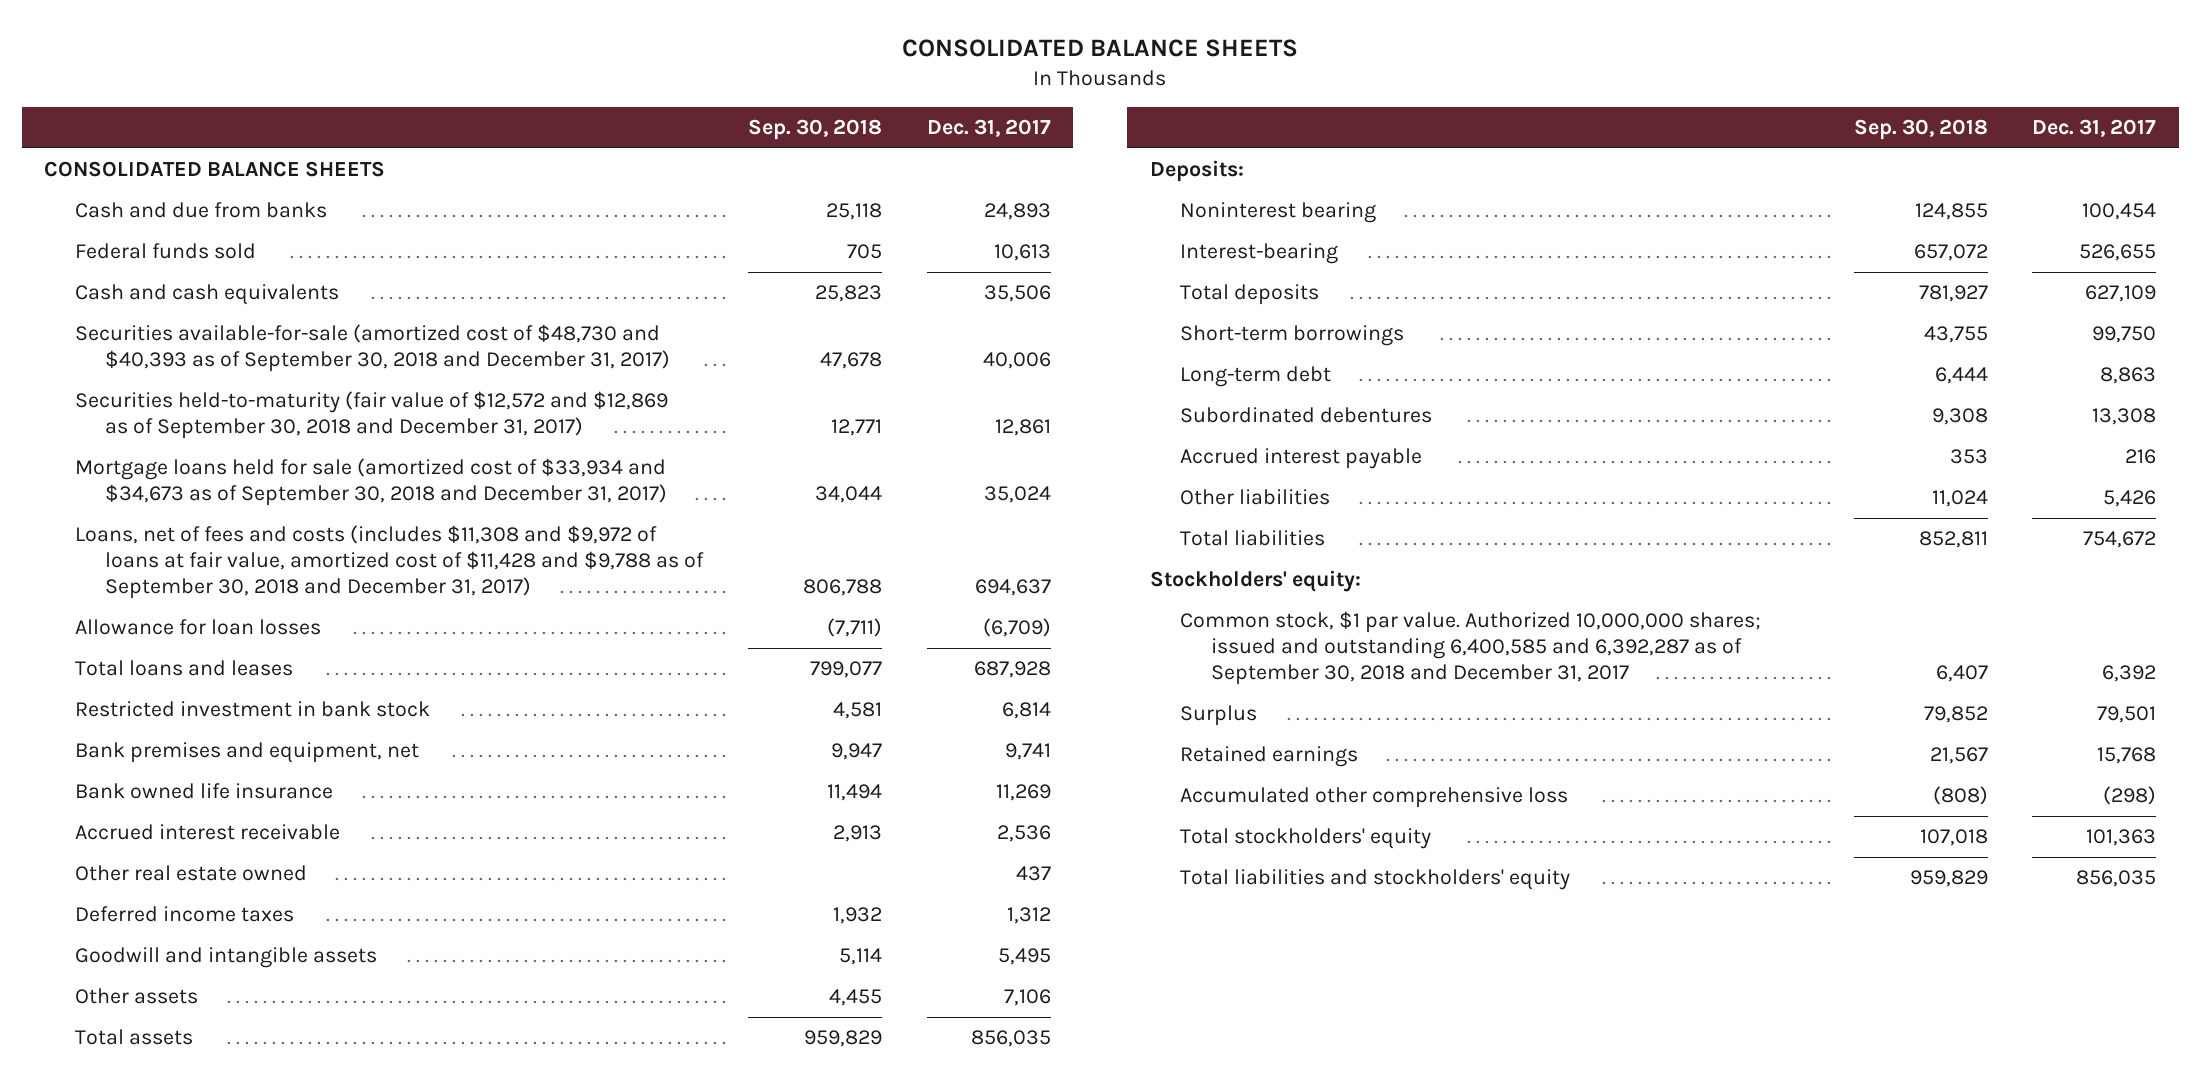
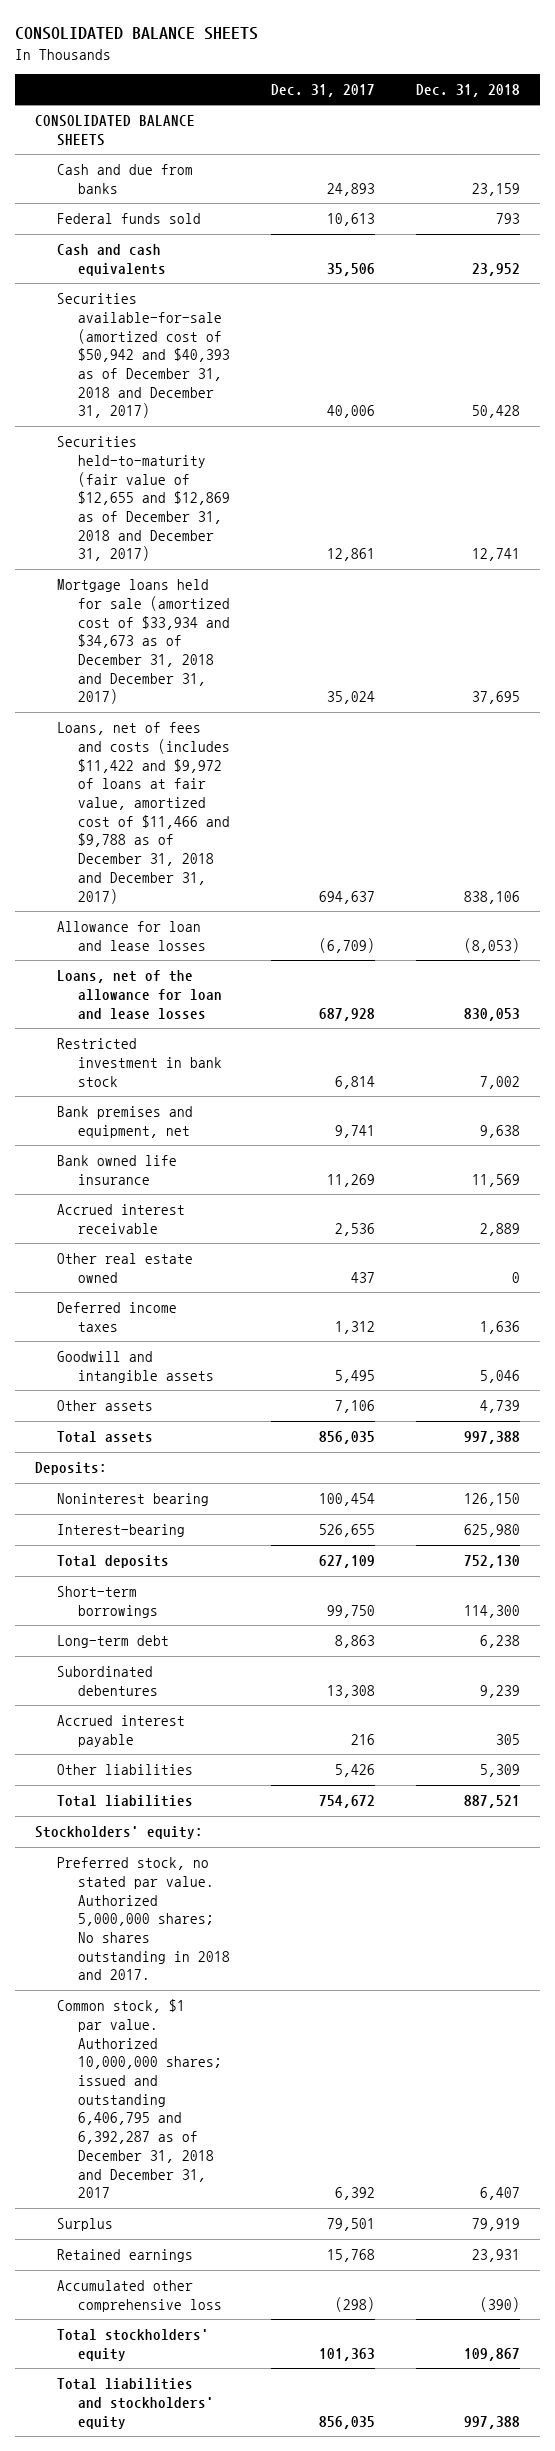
- | Sep. 30, 2018 | Dec. 31, 2017
+ | Dec. 31, 2017 | Dec. 31, 2018
- Securities available-for-sale (amortized cost of $48,730 and $40,393 as of September 30, 2018 and December 31, 2017) | 47,678 | 40,006
- Securities held-to-maturity (fair value of $12,572 and $12,869 as of September 30, 2018 and December 31, 2017) | 12,771 | 12,861
- Mortgage loans held for sale (amortized cost of $33,934 and $34,673 as of September 30, 2018 and December 31, 2017) | 34,044 | 35,024
- Loans, net of fees and costs (includes $11,308 and $9,972 of loans at fair value, amortized cost of $11,428 and $9,788 as of September 30, 2018 and December 31, 2017) | 806,788 | 694,637
- Allowance for loan losses | (7,711) | (6,709)
- Total loans and leases | 799,077 | 687,928
+ Securities available-for-sale (amortized cost of $50,942 and $40,393 as of December 31, 2018 and December 31, 2017) | 40,006 | 50,428
+ Securities held-to-maturity (fair value of $12,655 and $12,869 as of December 31, 2018 and December 31, 2017) | 12,861 | 12,741
+ Mortgage loans held for sale (amortized cost of $33,934 and $34,673 as of December 31, 2018 and December 31, 2017) | 35,024 | 37,695
+ Loans, net of fees and costs (includes $11,422 and $9,972 of loans at fair value, amortized cost of $11,466 and $9,788 as of December 31, 2018 and December 31, 2017) | 694,637 | 838,106
+ Allowance for loan and lease losses | (6,709) | (8,053)
+ Loans, net of the allowance for loan and lease losses | 687,928 | 830,053
- Common stock, $1 par value. Authorized 10,000,000 shares; issued and outstanding 6,400,585 and 6,392,287 as of September 30, 2018 and December 31, 2017 | 6,407 | 6,392
+ Preferred stock, no stated par value. Authorized 5,000,000 shares; No shares outstanding in 2018 and 2017.
+ Common stock, $1 par value. Authorized 10,000,000 shares; issued and outstanding 6,406,795 and 6,392,287 as of December 31, 2018 and December 31, 2017 | 6,392 | 6,407

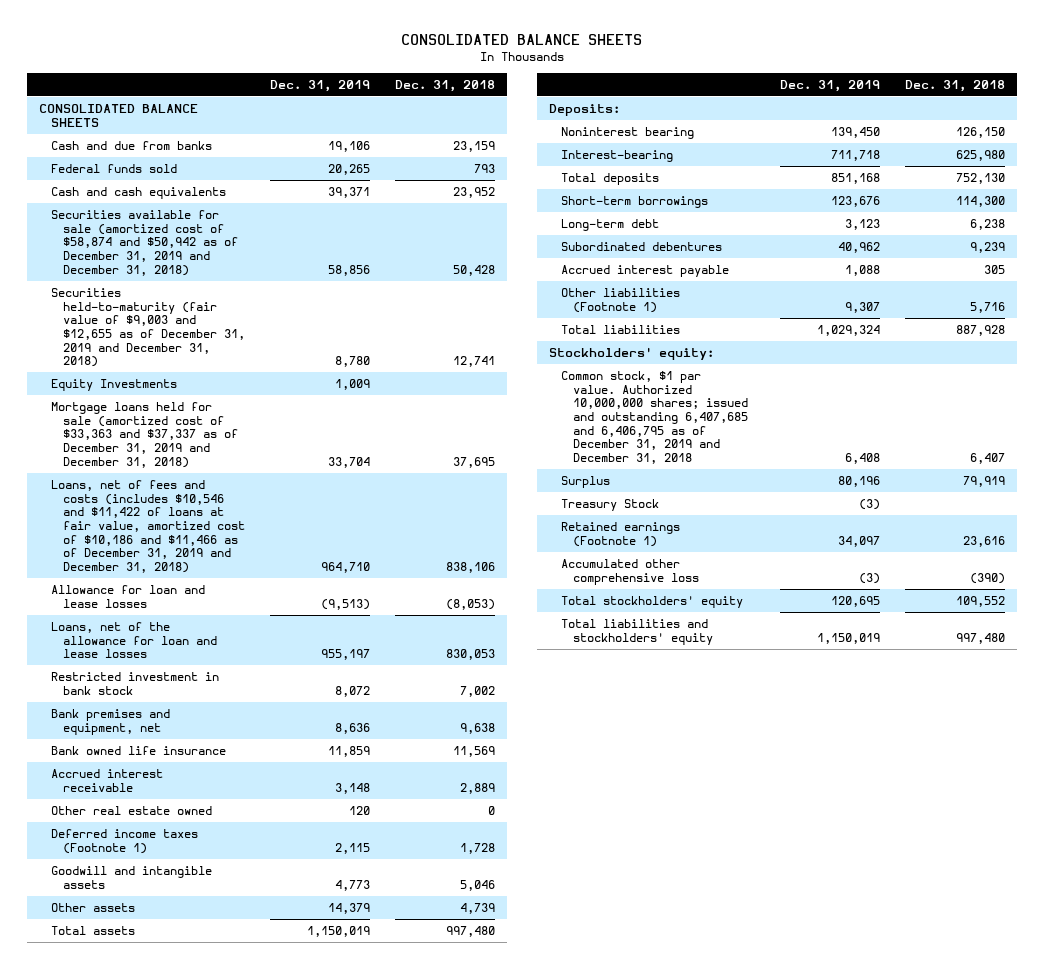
- | Dec. 31, 2017 | Dec. 31, 2018
+ | Dec. 31, 2019 | Dec. 31, 2018
- Securities available-for-sale (amortized cost of $50,942 and $40,393 as of December 31, 2018 and December 31, 2017) | 40,006 | 50,428
- Securities held-to-maturity (fair value of $12,655 and $12,869 as of December 31, 2018 and December 31, 2017) | 12,861 | 12,741
- Mortgage loans held for sale (amortized cost of $33,934 and $34,673 as of December 31, 2018 and December 31, 2017) | 35,024 | 37,695
- Loans, net of fees and costs (includes $11,422 and $9,972 of loans at fair value, amortized cost of $11,466 and $9,788 as of December 31, 2018 and December 31, 2017) | 694,637 | 838,106
+ Securities available for sale (amortized cost of $58,874 and $50,942 as of December 31, 2019 and December 31, 2018) | 58,856 | 50,428
+ Securities held-to-maturity (fair value of $9,003 and $12,655 as of December 31, 2019 and December 31, 2018) | 8,780 | 12,741
+ Equity Investments | 1,009 |
+ Mortgage loans held for sale (amortized cost of $33,363 and $37,337 as of December 31, 2019 and December 31, 2018) | 33,704 | 37,695
+ Loans, net of fees and costs (includes $10,546 and $11,422 of loans at fair value, amortized cost of $10,186 and $11,466 as of December 31, 2019 and December 31, 2018) | 964,710 | 838,106
- Deferred income taxes | 1,312 | 1,636
+ Deferred income taxes (Footnote 1) | 2,115 | 1,728
- Total assets | 856,035 | 997,388
+ Total assets | 1,150,019 | 997,480
- Other liabilities | 5,426 | 5,309
- Total liabilities | 754,672 | 887,521
+ Other liabilities (Footnote 1) | 9,307 | 5,716
+ Total liabilities | 1,029,324 | 887,928
- Preferred stock, no stated par value. Authorized 5,000,000 shares; No shares outstanding in 2018 and 2017.
- Common stock, $1 par value. Authorized 10,000,000 shares; issued and outstanding 6,406,795 and 6,392,287 as of December 31, 2018 and December 31, 2017 | 6,392 | 6,407
+ Common stock, $1 par value. Authorized 10,000,000 shares; issued and outstanding 6,407,685 and 6,406,795 as of December 31, 2019 and December 31, 2018 | 6,408 | 6,407
- Retained earnings | 15,768 | 23,931
+ Treasury Stock | (3) |
+ Retained earnings (Footnote 1) | 34,097 | 23,616
- Total stockholders' equity | 101,363 | 109,867
- Total liabilities and stockholders' equity | 856,035 | 997,388
+ Total stockholders' equity | 120,695 | 109,552
+ Total liabilities and stockholders' equity | 1,150,019 | 997,480

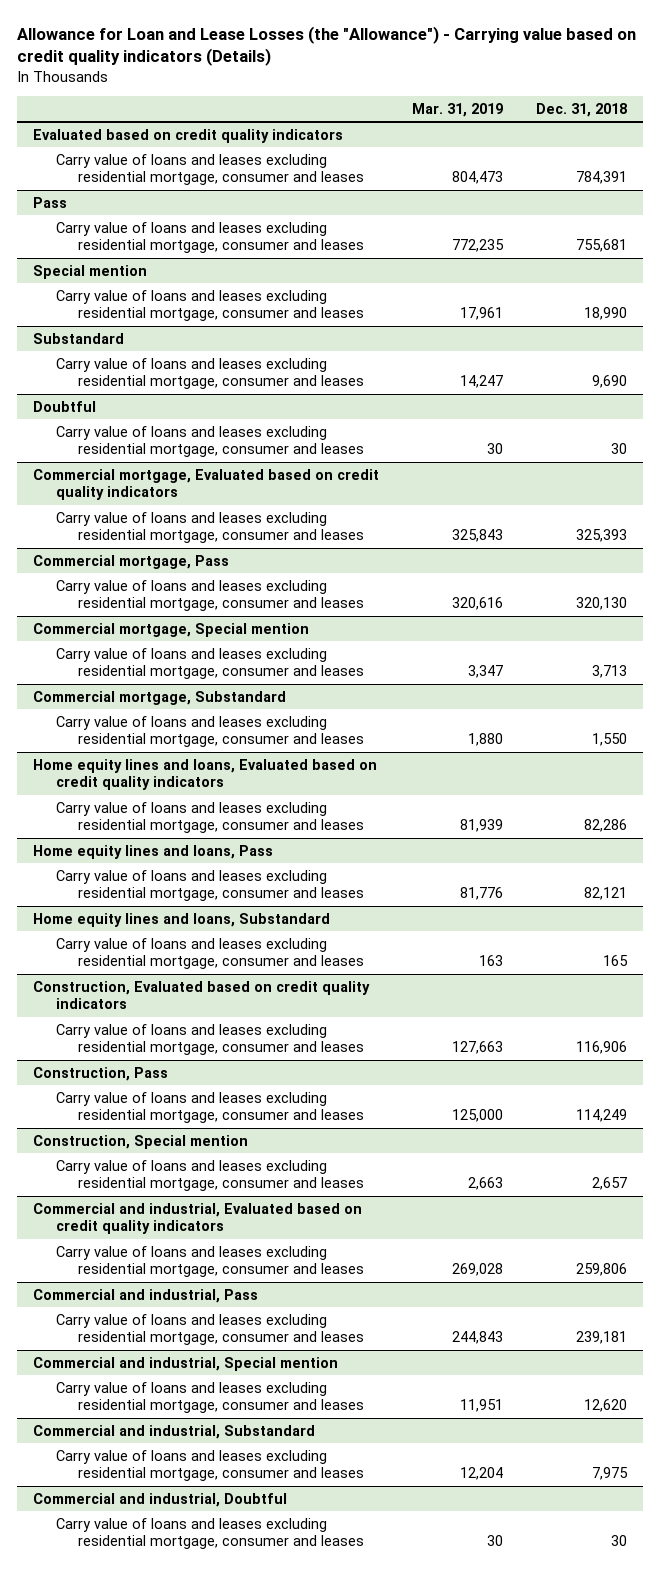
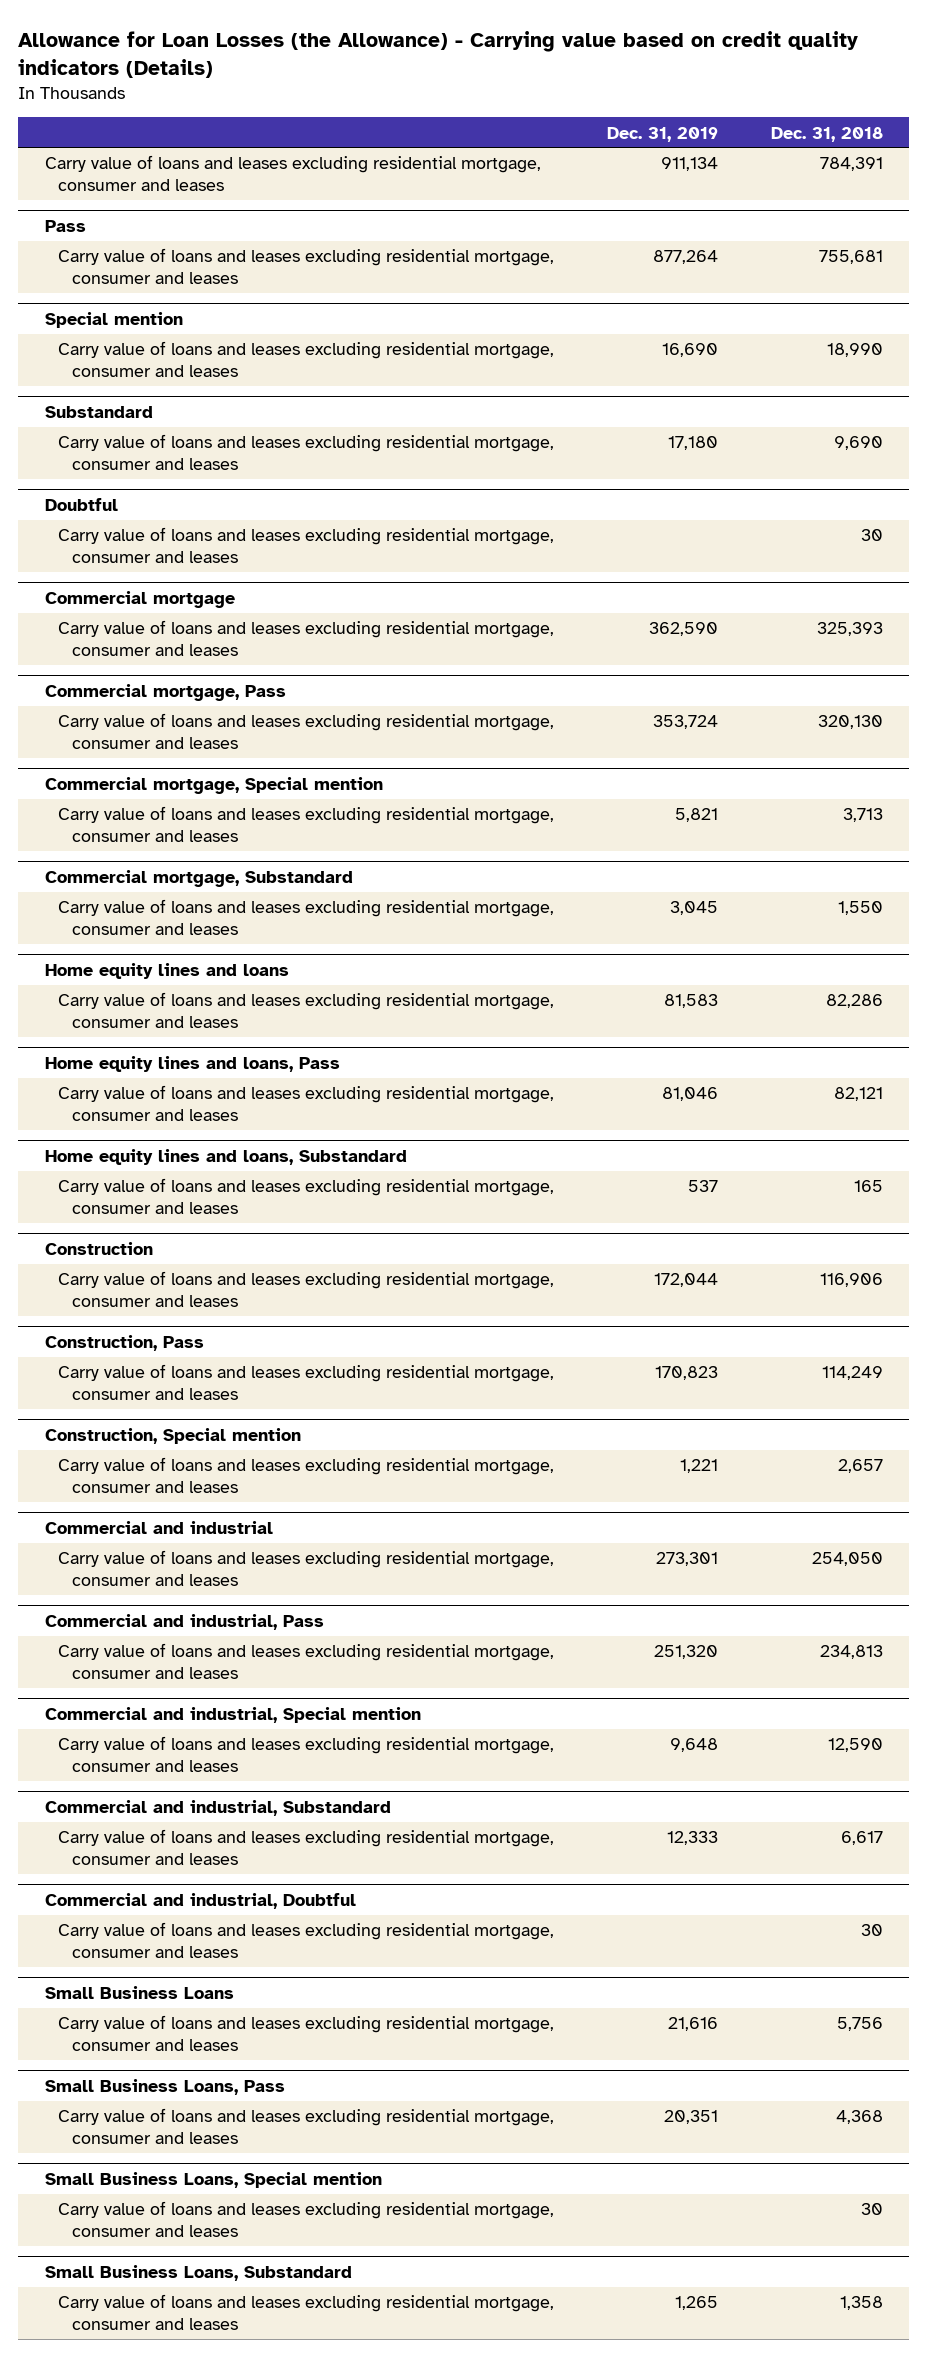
- Allowance for Loan and Lease Losses (the "Allowance") - Carrying value based on credit quality indicators (Details)
+ Allowance for Loan Losses (the Allowance) - Carrying value based on credit quality indicators (Details)
- | Mar. 31, 2019 | Dec. 31, 2018
+ | Dec. 31, 2019 | Dec. 31, 2018
- Evaluated based on credit quality indicators
- Commercial mortgage, Evaluated based on credit quality indicators
+ Commercial mortgage
- Home equity lines and loans, Evaluated based on credit quality indicators
+ Home equity lines and loans
- Construction, Evaluated based on credit quality indicators
+ Construction
- Commercial and industrial, Evaluated based on credit quality indicators
- Carry value of loans and leases excluding residential mortgage, consumer and leases | 269,028 | 259,806
+ Commercial and industrial
+ Carry value of loans and leases excluding residential mortgage, consumer and leases | 273,301 | 254,050
@ Commercial and industrial, Pass
- Carry value of loans and leases excluding residential mortgage, consumer and leases | 244,843 | 239,181
+ Carry value of loans and leases excluding residential mortgage, consumer and leases | 251,320 | 234,813
@ Commercial and industrial, Special mention
- Carry value of loans and leases excluding residential mortgage, consumer and leases | 11,951 | 12,620
+ Carry value of loans and leases excluding residential mortgage, consumer and leases | 9,648 | 12,590
@ Commercial and industrial, Substandard
- Carry value of loans and leases excluding residential mortgage, consumer and leases | 12,204 | 7,975
+ Carry value of loans and leases excluding residential mortgage, consumer and leases | 12,333 | 6,617
+ Small Business Loans
+ Carry value of loans and leases excluding residential mortgage, consumer and leases | 21,616 | 5,756
+ Small Business Loans, Pass
+ Carry value of loans and leases excluding residential mortgage, consumer and leases | 20,351 | 4,368
+ Small Business Loans, Special mention
+ Carry value of loans and leases excluding residential mortgage, consumer and leases | | 30
+ Small Business Loans, Substandard
+ Carry value of loans and leases excluding residential mortgage, consumer and leases | 1,265 | 1,358

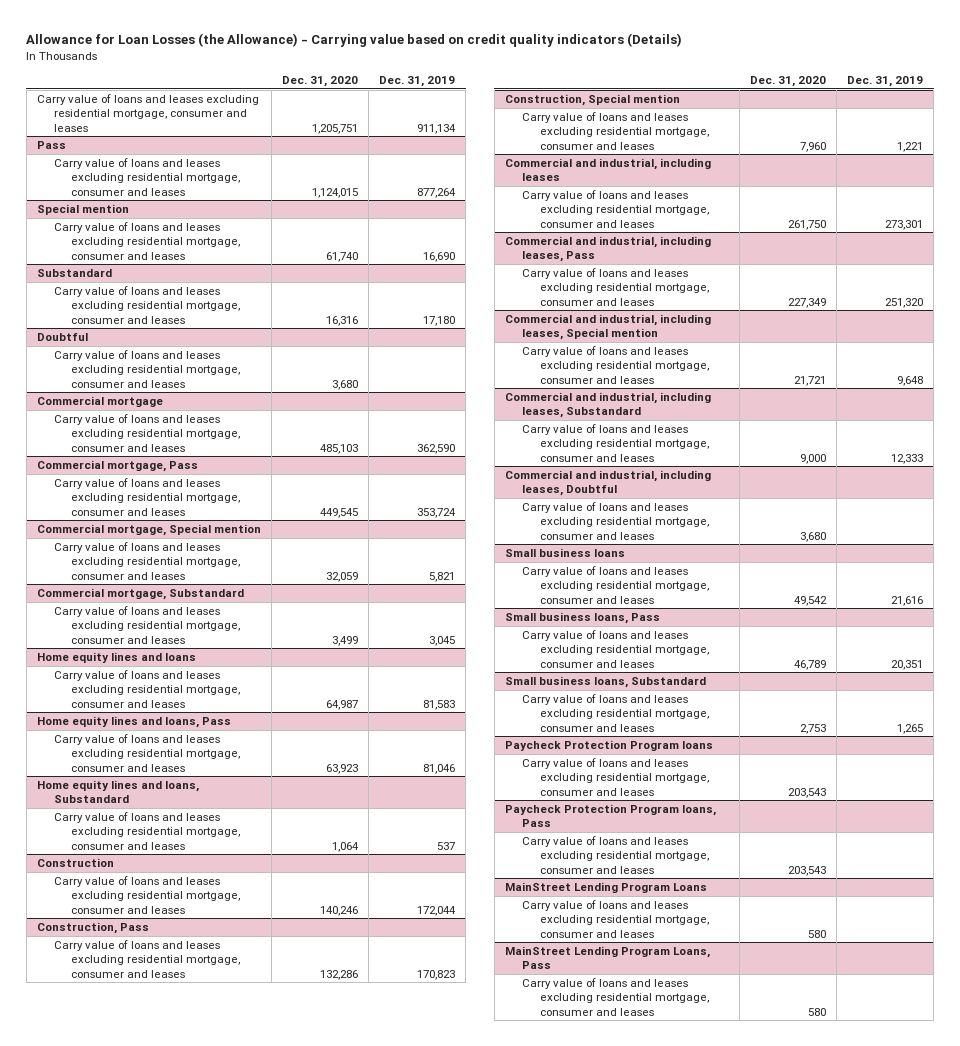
- | Dec. 31, 2019 | Dec. 31, 2018
+ | Dec. 31, 2020 | Dec. 31, 2019
- Commercial and industrial
+ Commercial and industrial, including leases
- Commercial and industrial, Pass
+ Commercial and industrial, including leases, Pass
- Commercial and industrial, Special mention
+ Commercial and industrial, including leases, Special mention
- Commercial and industrial, Substandard
+ Commercial and industrial, including leases, Substandard
- Commercial and industrial, Doubtful
+ Commercial and industrial, including leases, Doubtful
- Small Business Loans
+ Small business loans
- Small Business Loans, Pass
+ Small business loans, Pass
- Small Business Loans, Special mention
- Carry value of loans and leases excluding residential mortgage, consumer and leases | | 30
- Small Business Loans, Substandard
+ Small business loans, Substandard
+ Paycheck Protection Program loans
+ Carry value of loans and leases excluding residential mortgage, consumer and leases | 203,543 |
+ Paycheck Protection Program loans, Pass
+ Carry value of loans and leases excluding residential mortgage, consumer and leases | 203,543 |
+ MainStreet Lending Program Loans
+ Carry value of loans and leases excluding residential mortgage, consumer and leases | 580 |
+ MainStreet Lending Program Loans, Pass
+ Carry value of loans and leases excluding residential mortgage, consumer and leases | 580 |

